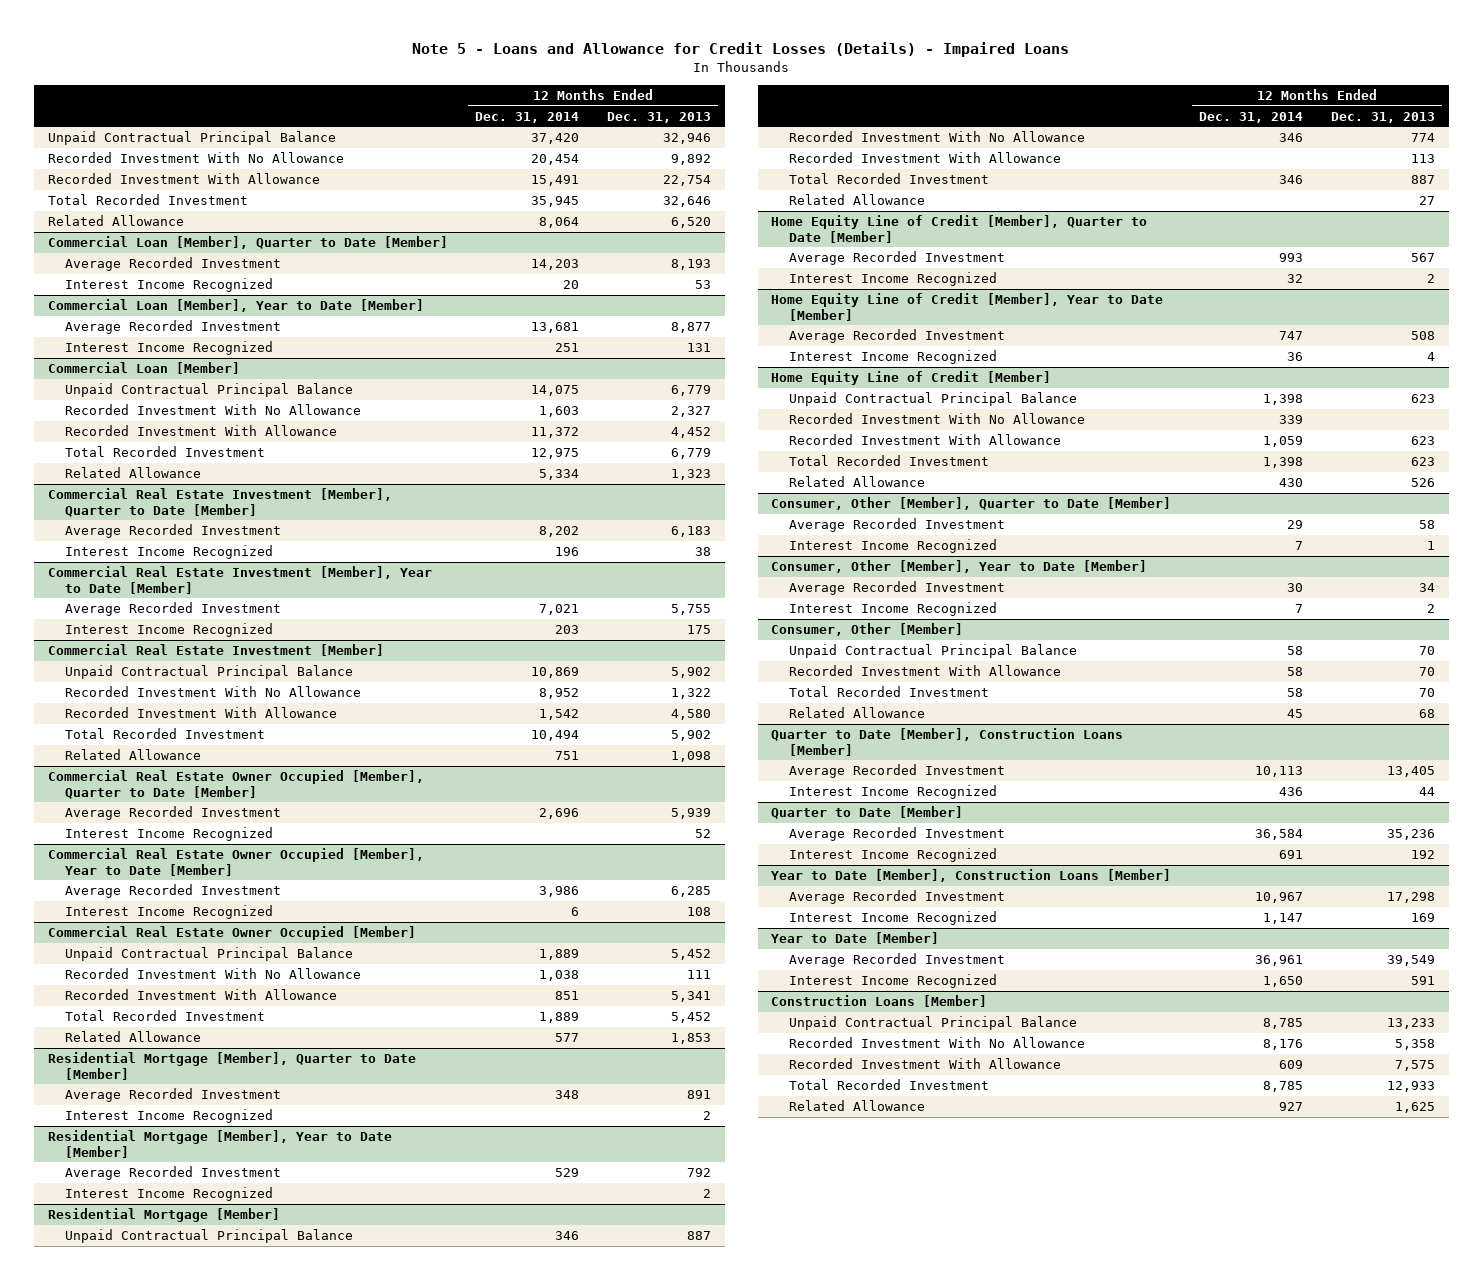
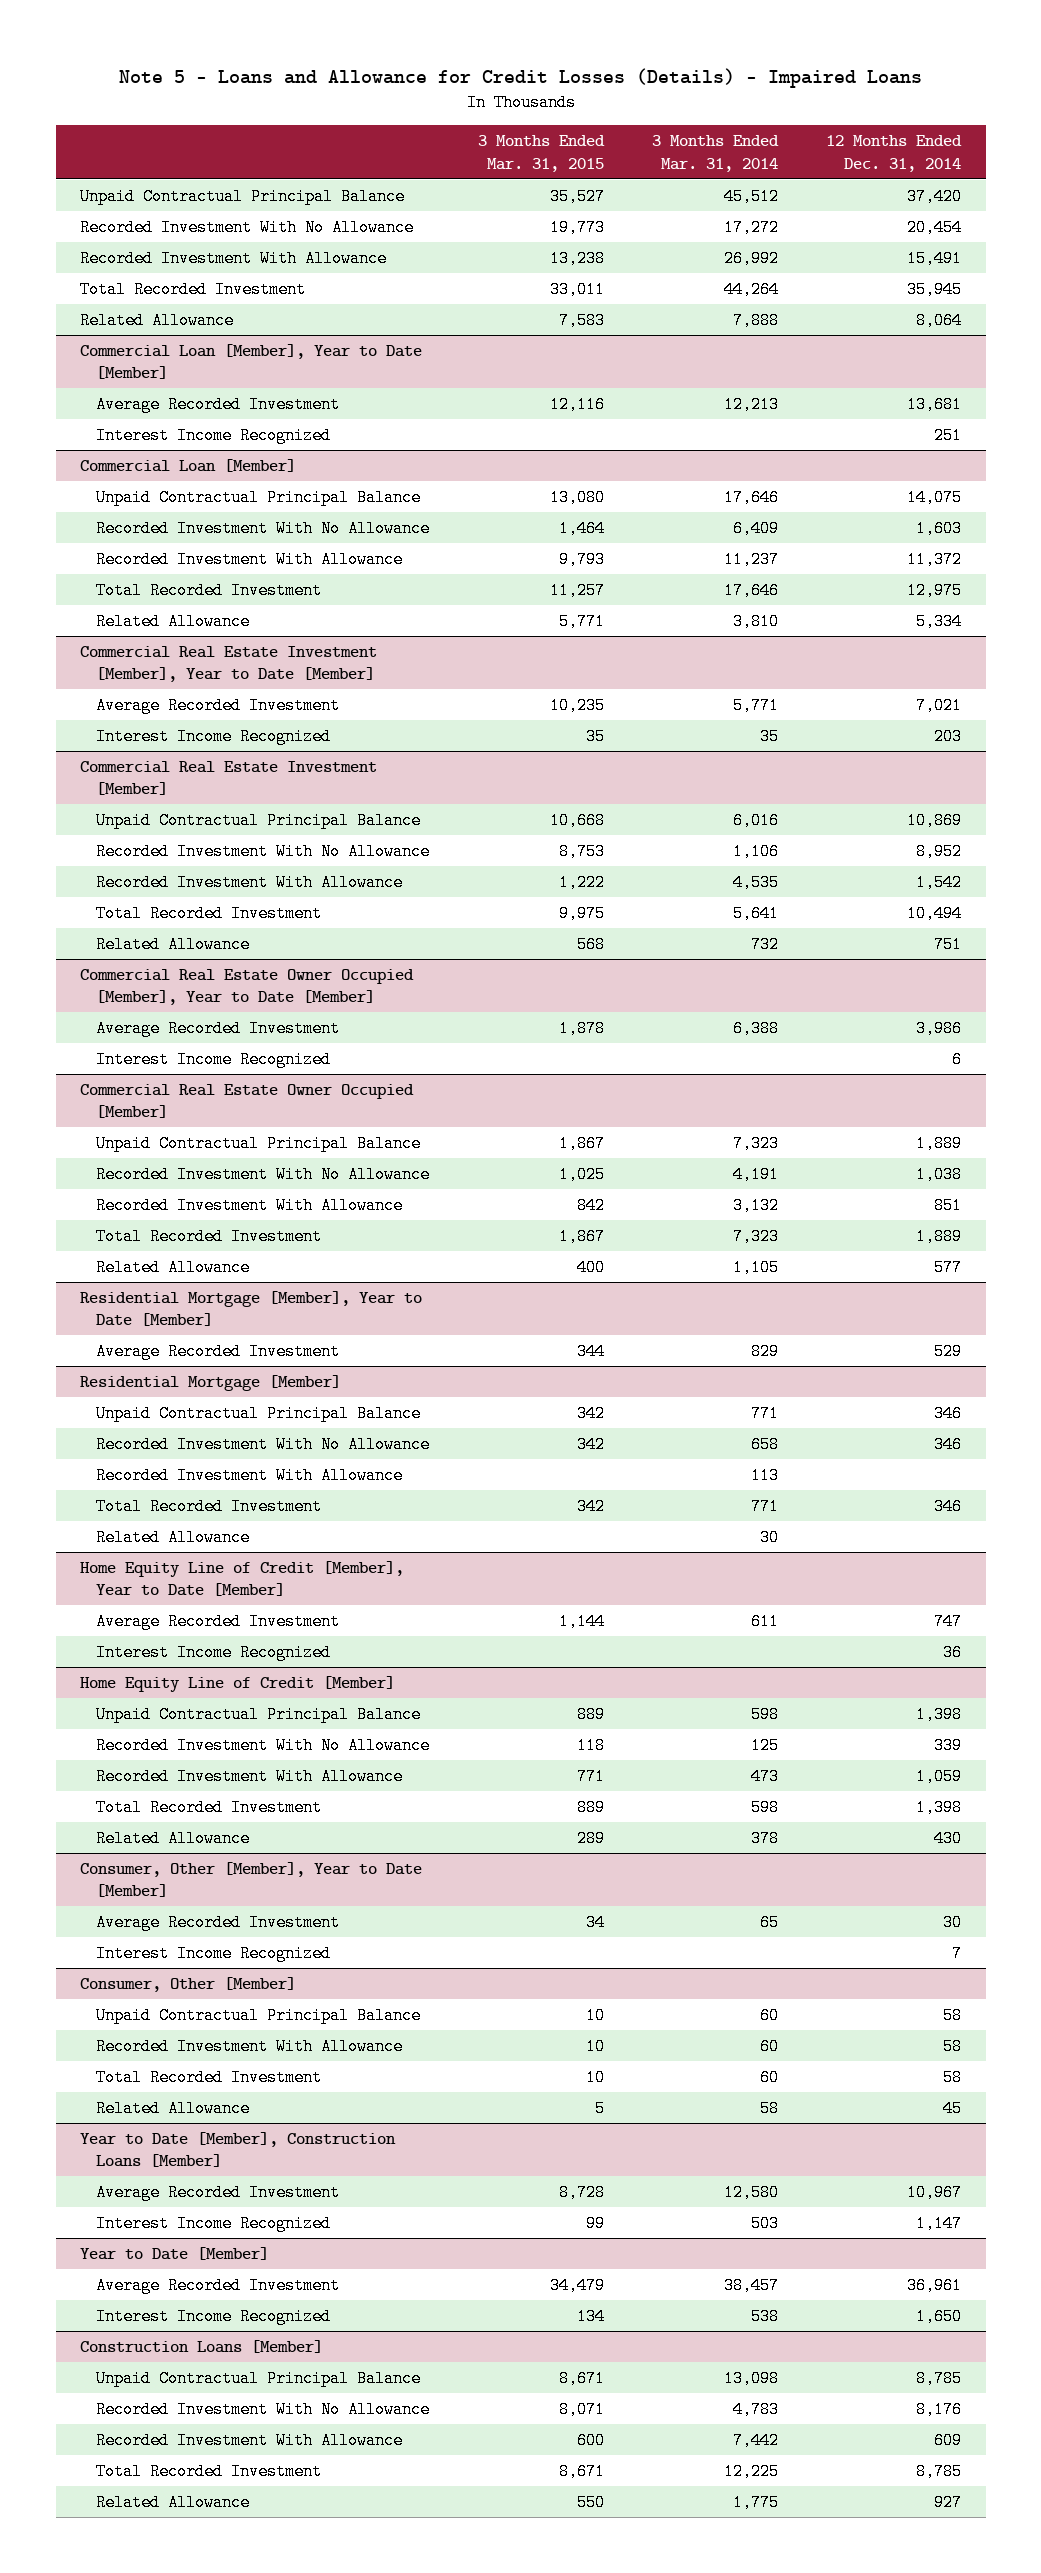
- | 12 Months Ended Dec. 31, 2014 | 12 Months Ended Dec. 31, 2013
+ | 3 Months Ended Mar. 31, 2015 | 3 Months Ended Mar. 31, 2014 | 12 Months Ended Dec. 31, 2014
- Commercial Loan [Member], Quarter to Date [Member]
- Average Recorded Investment | 14,203 | 8,193
- Interest Income Recognized | 20 | 53
- Commercial Real Estate Investment [Member], Quarter to Date [Member]
- Average Recorded Investment | 8,202 | 6,183
- Interest Income Recognized | 196 | 38
- Commercial Real Estate Owner Occupied [Member], Quarter to Date [Member]
- Average Recorded Investment | 2,696 | 5,939
- Interest Income Recognized | | 52
- Residential Mortgage [Member], Quarter to Date [Member]
- Average Recorded Investment | 348 | 891
- Interest Income Recognized | | 2
@ Residential Mortgage [Member], Year to Date [Member]
- Interest Income Recognized | | 2
- Home Equity Line of Credit [Member], Quarter to Date [Member]
- Average Recorded Investment | 993 | 567
- Interest Income Recognized | 32 | 2
- Consumer, Other [Member], Quarter to Date [Member]
- Average Recorded Investment | 29 | 58
- Interest Income Recognized | 7 | 1
- Quarter to Date [Member], Construction Loans [Member]
- Average Recorded Investment | 10,113 | 13,405
- Interest Income Recognized | 436 | 44
- Quarter to Date [Member]
- Average Recorded Investment | 36,584 | 35,236
- Interest Income Recognized | 691 | 192

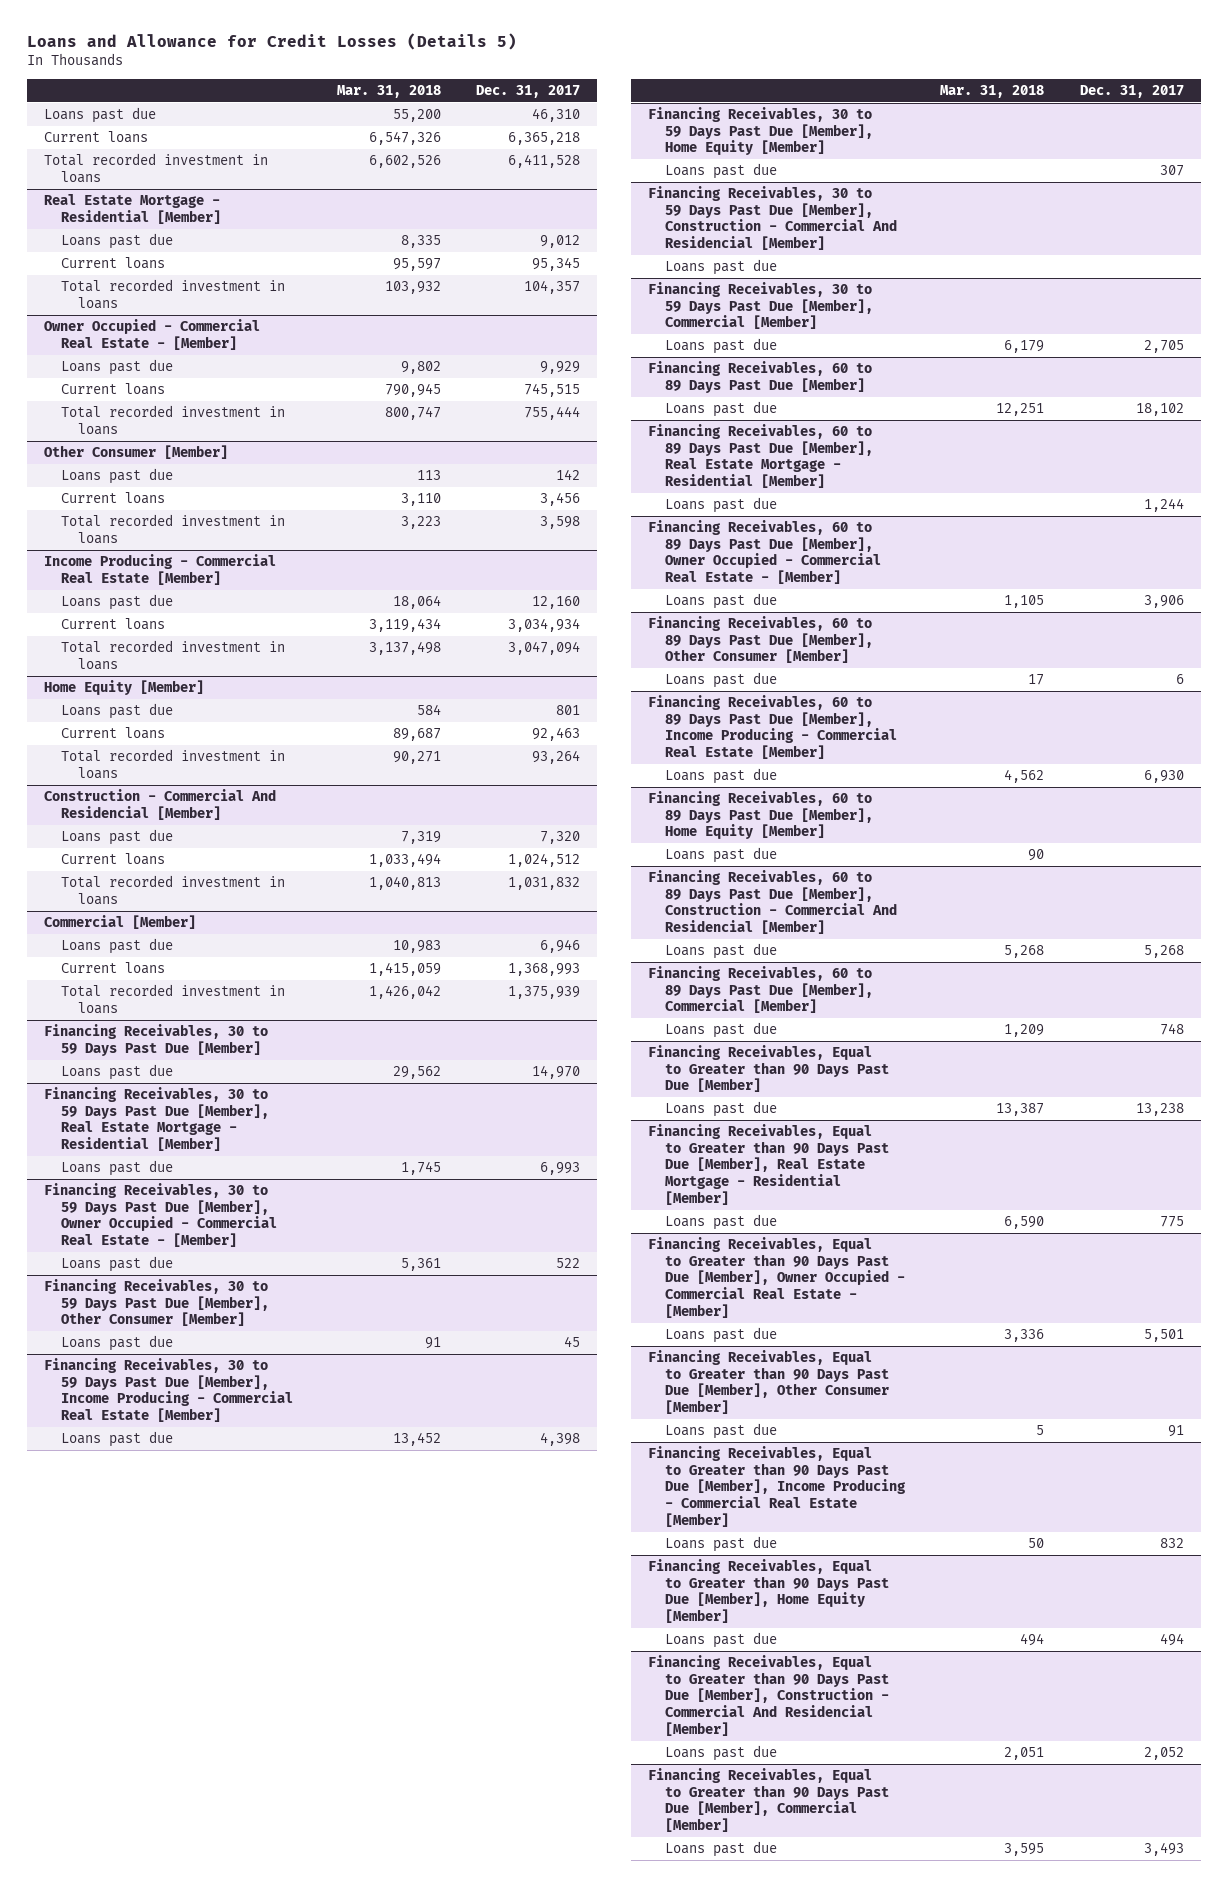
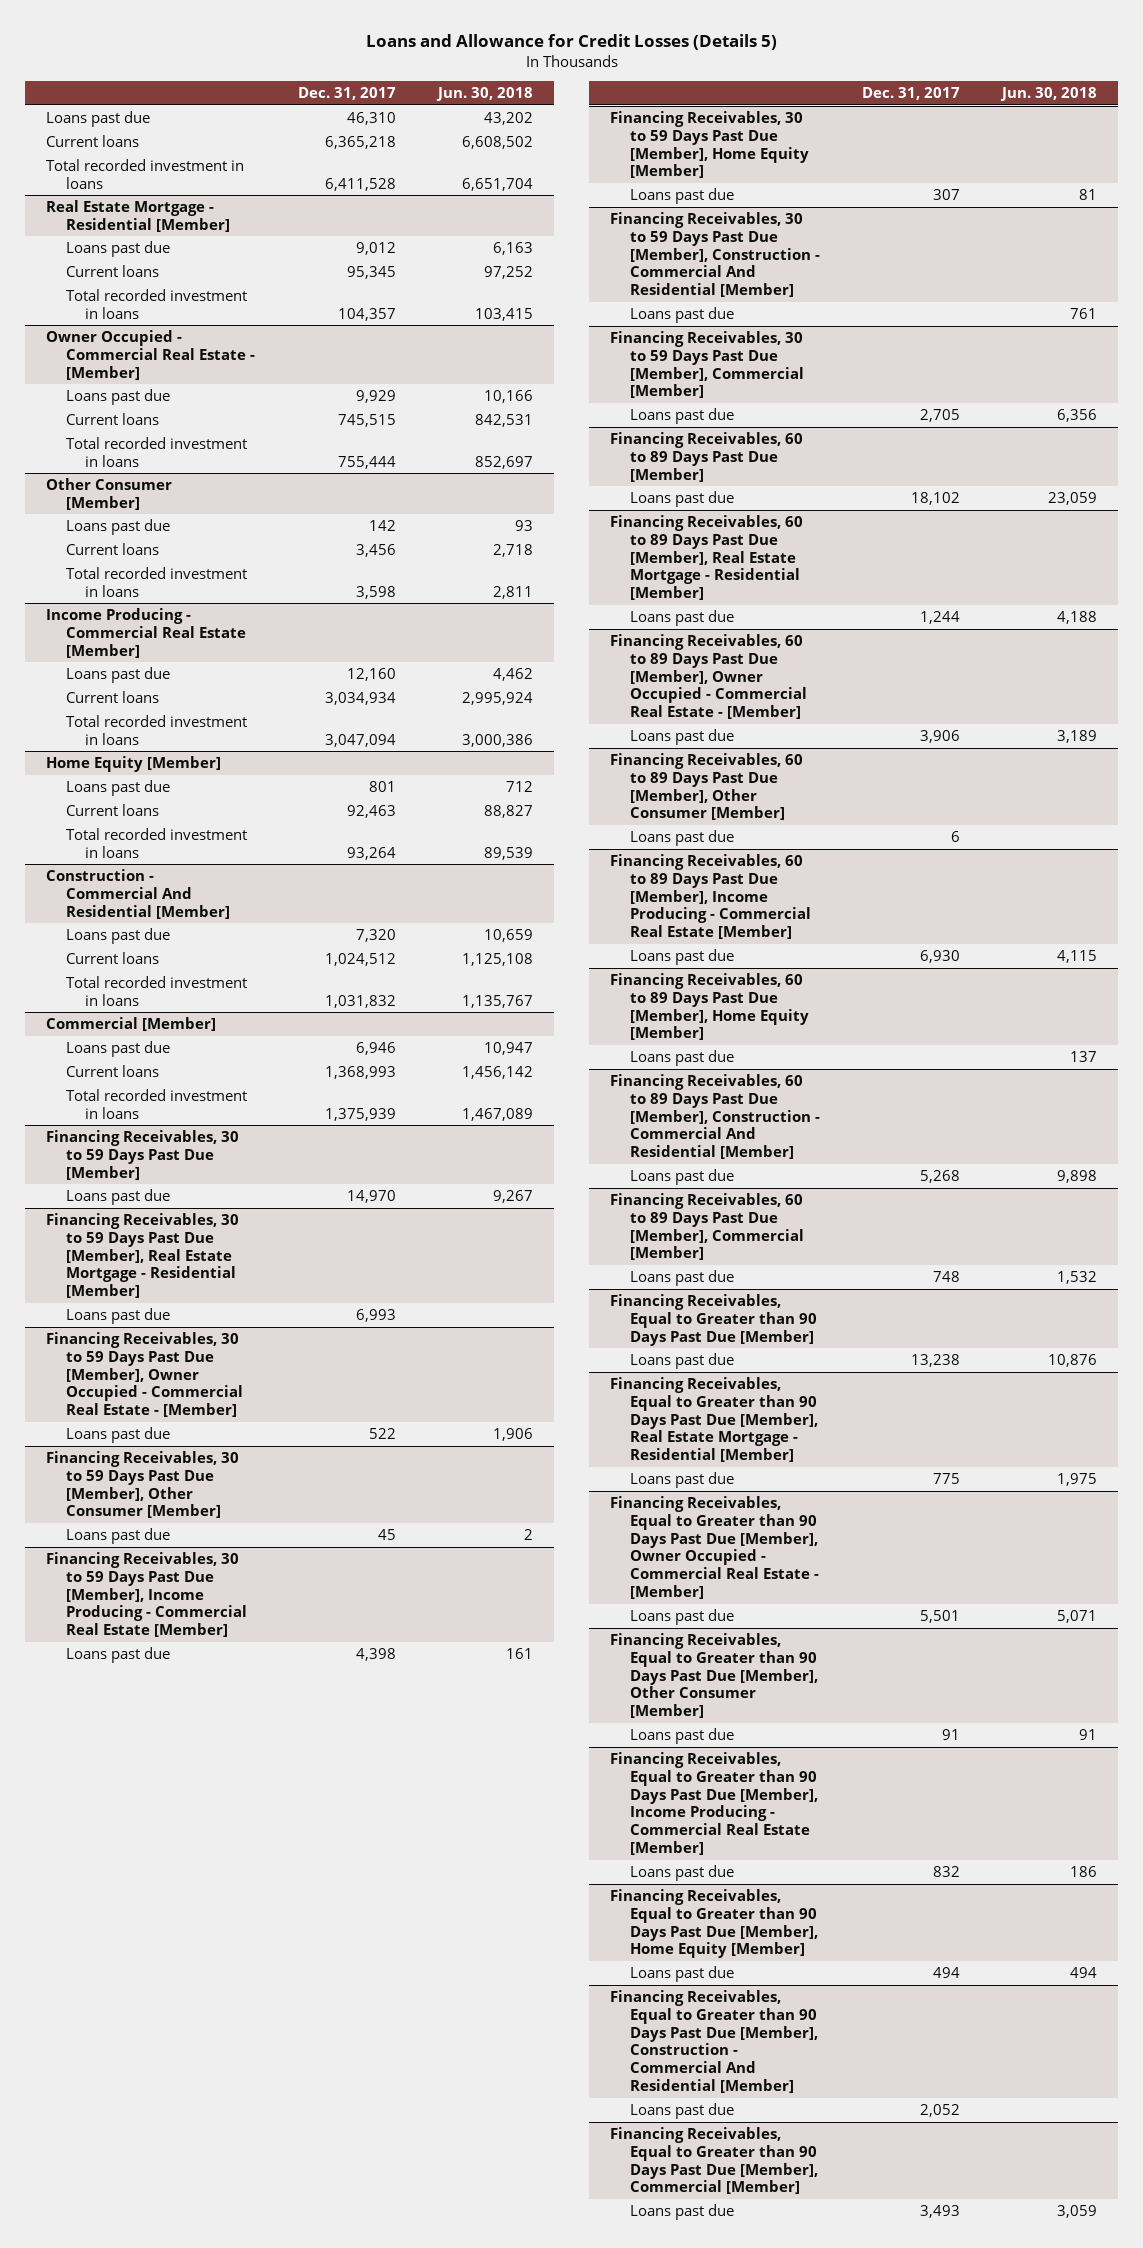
- | Mar. 31, 2018 | Dec. 31, 2017
+ | Dec. 31, 2017 | Jun. 30, 2018
- Construction - Commercial And Residencial [Member]
+ Construction - Commercial And Residential [Member]
- Financing Receivables, 30 to 59 Days Past Due [Member], Construction - Commercial And Residencial [Member]
+ Financing Receivables, 30 to 59 Days Past Due [Member], Construction - Commercial And Residential [Member]
- Financing Receivables, 60 to 89 Days Past Due [Member], Construction - Commercial And Residencial [Member]
+ Financing Receivables, 60 to 89 Days Past Due [Member], Construction - Commercial And Residential [Member]
- Financing Receivables, Equal to Greater than 90 Days Past Due [Member], Construction - Commercial And Residencial [Member]
+ Financing Receivables, Equal to Greater than 90 Days Past Due [Member], Construction - Commercial And Residential [Member]

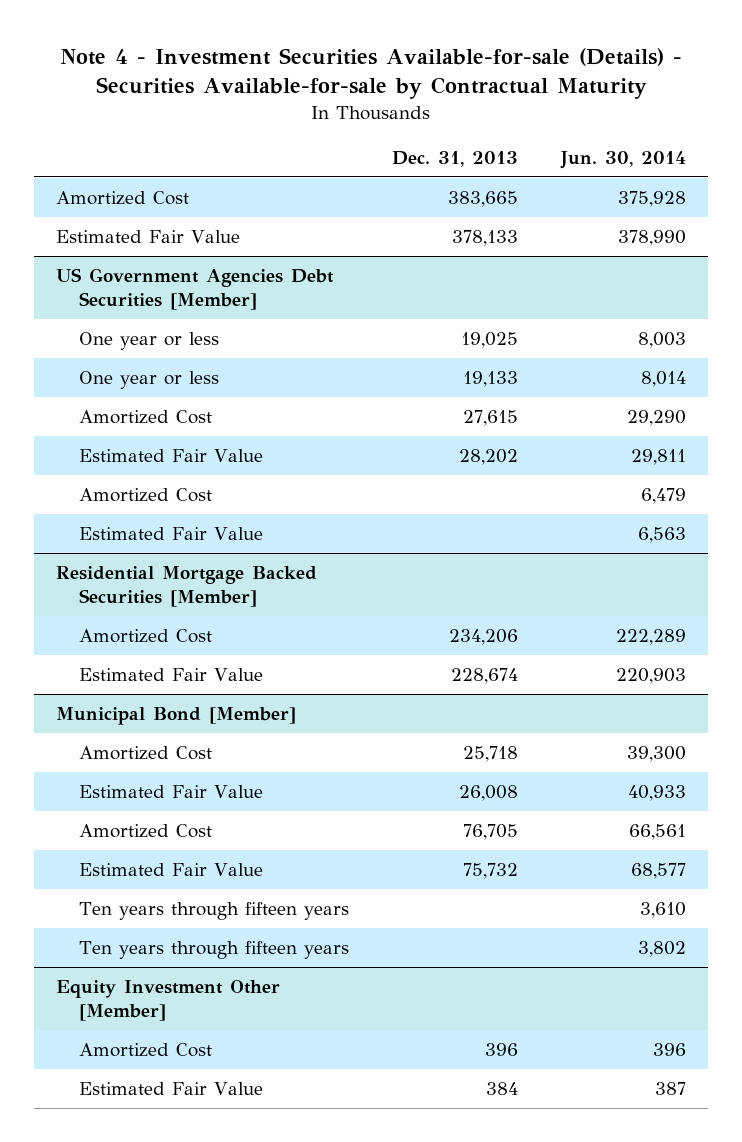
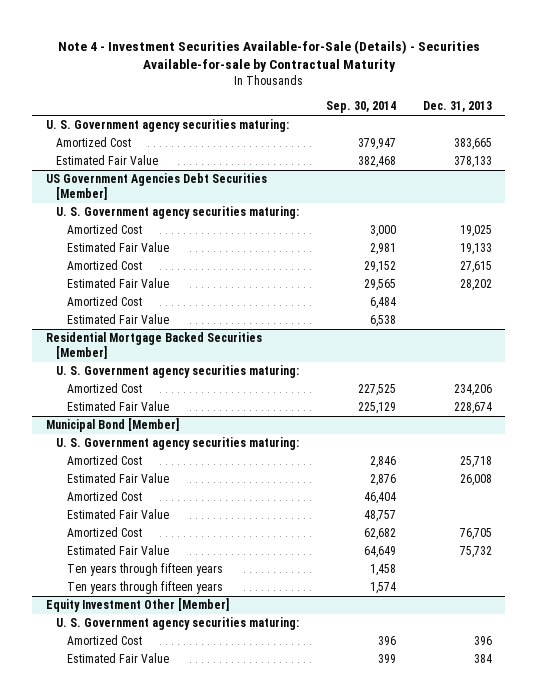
- Note 4 - Investment Securities Available-for-sale (Details) - Securities Available-for-sale by Contractual Maturity
+ Note 4 - Investment Securities Available-for-Sale (Details) - Securities Available-for-sale by Contractual Maturity
- | Dec. 31, 2013 | Jun. 30, 2014
+ | Sep. 30, 2014 | Dec. 31, 2013
+ U. S. Government agency securities maturing:
@ US Government Agencies Debt Securities [Member]
- One year or less | 19,025 | 8,003
- One year or less | 19,133 | 8,014
+ U. S. Government agency securities maturing:
+ Amortized Cost | 3,000 | 19,025
+ Estimated Fair Value | 2,981 | 19,133
@ Residential Mortgage Backed Securities [Member]
+ U. S. Government agency securities maturing:
@ Municipal Bond [Member]
+ U. S. Government agency securities maturing:
+ Amortized Cost | 46,404 |
+ Estimated Fair Value | 48,757 |
@ Equity Investment Other [Member]
+ U. S. Government agency securities maturing:

